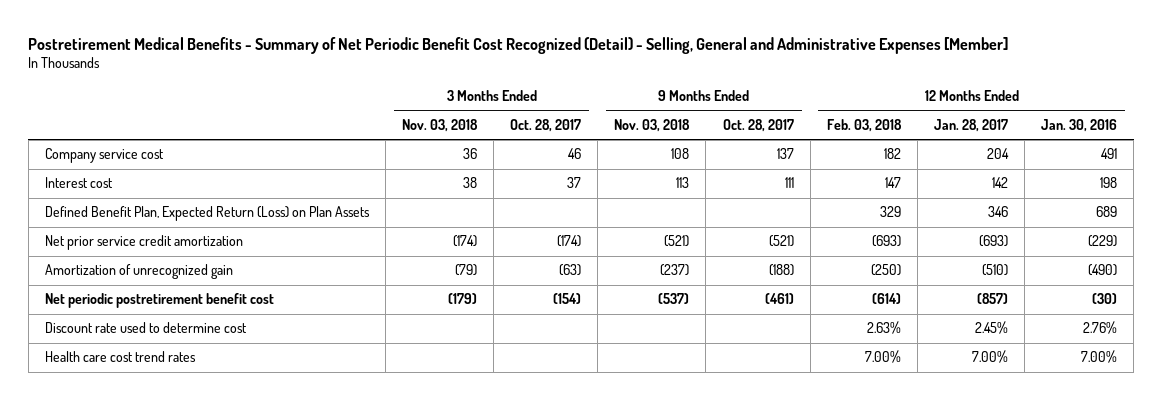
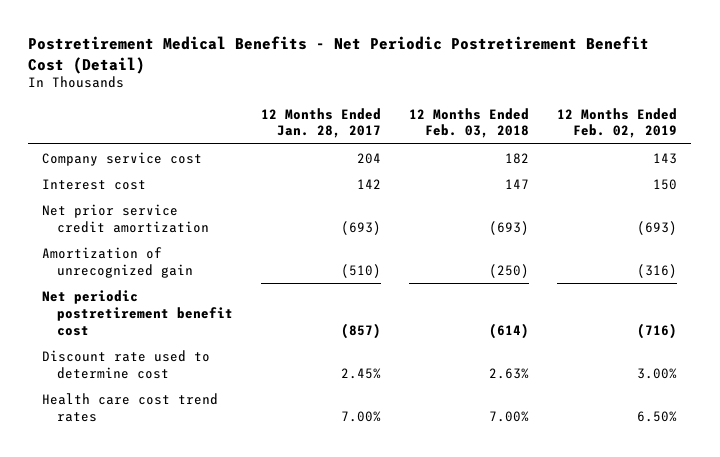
- Postretirement Medical Benefits - Summary of Net Periodic Benefit Cost Recognized (Detail) - Selling, General and Administrative Expenses [Member]
+ Postretirement Medical Benefits - Net Periodic Postretirement Benefit Cost (Detail)
- | 3 Months Ended Nov. 03, 2018 | 3 Months Ended Oct. 28, 2017 | 9 Months Ended Nov. 03, 2018 | 9 Months Ended Oct. 28, 2017 | 12 Months Ended Feb. 03, 2018 | 12 Months Ended Jan. 28, 2017 | 12 Months Ended Jan. 30, 2016
+ | 12 Months Ended Jan. 28, 2017 | 12 Months Ended Feb. 03, 2018 | 12 Months Ended Feb. 02, 2019
- Defined Benefit Plan, Expected Return (Loss) on Plan Assets | | | | | 329 | 346 | 689

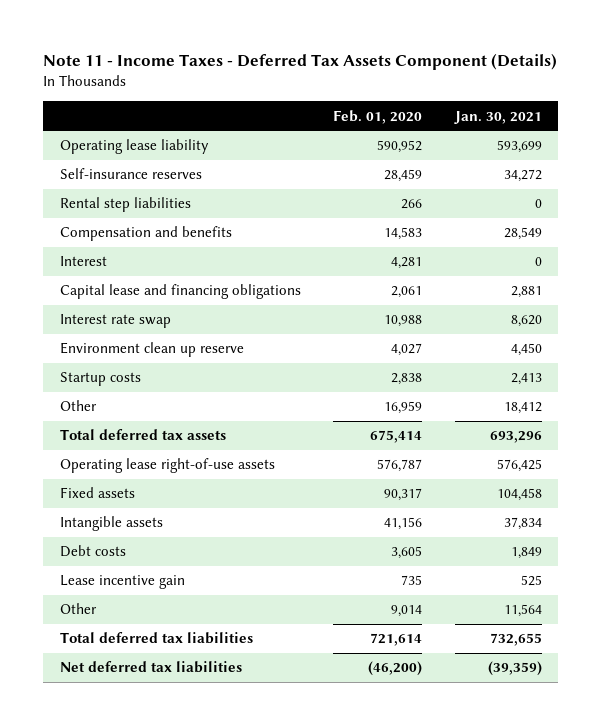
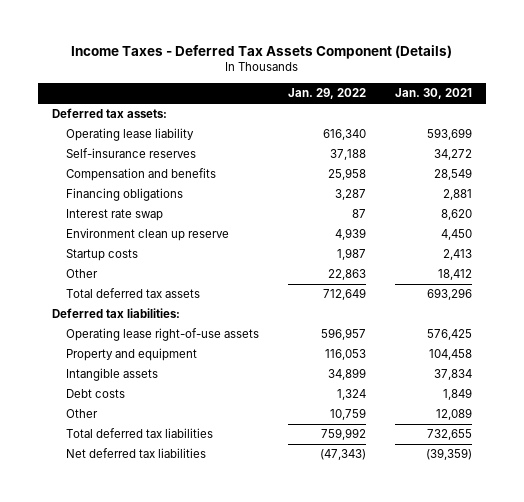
- Note 11 - Income Taxes - Deferred Tax Assets Component (Details)
+ Income Taxes - Deferred Tax Assets Component (Details)
- | Feb. 01, 2020 | Jan. 30, 2021
+ | Jan. 29, 2022 | Jan. 30, 2021
+ Deferred tax assets:
- Rental step liabilities | 266 | 0
- Interest | 4,281 | 0
- Capital lease and financing obligations | 2,061 | 2,881
+ Financing obligations | 3,287 | 2,881
+ Deferred tax liabilities:
- Fixed assets | 90,317 | 104,458
+ Property and equipment | 116,053 | 104,458
- Lease incentive gain | 735 | 525
- Other | 9,014 | 11,564
+ Other | 10,759 | 12,089

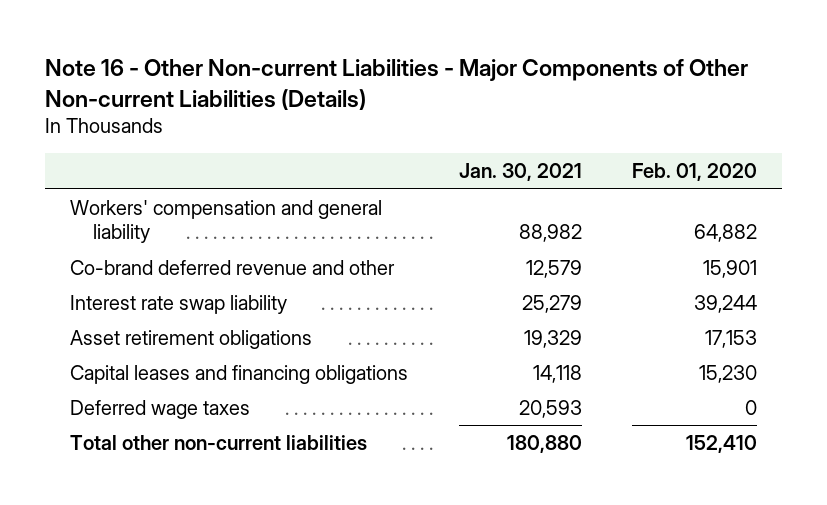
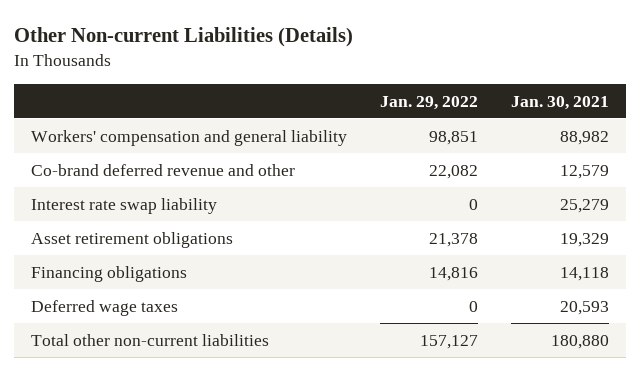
- Note 16 - Other Non-current Liabilities - Major Components of Other Non-current Liabilities (Details)
+ Other Non-current Liabilities (Details)
- | Jan. 30, 2021 | Feb. 01, 2020
+ | Jan. 29, 2022 | Jan. 30, 2021
- Capital leases and financing obligations | 14,118 | 15,230
+ Financing obligations | 14,816 | 14,118

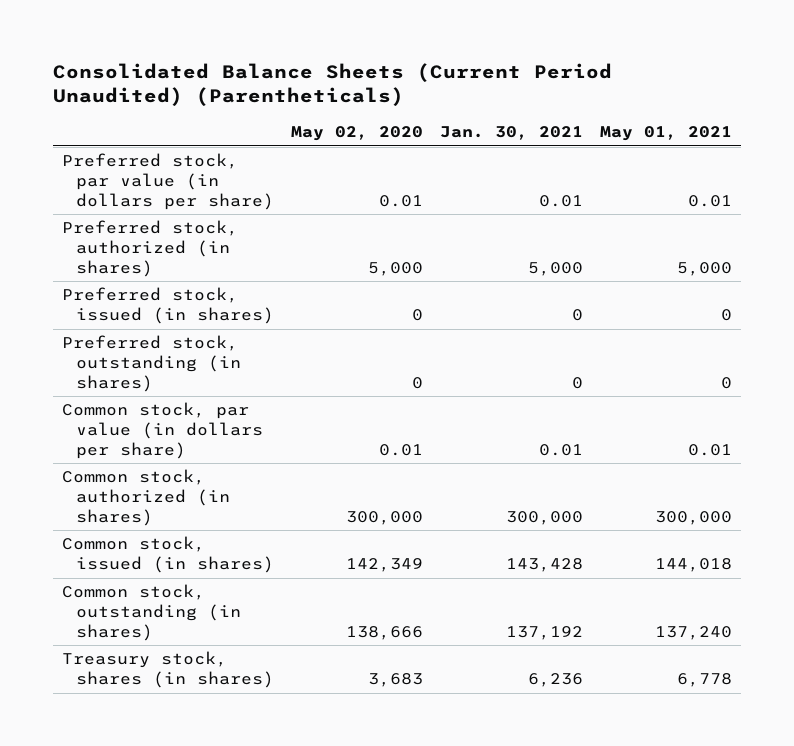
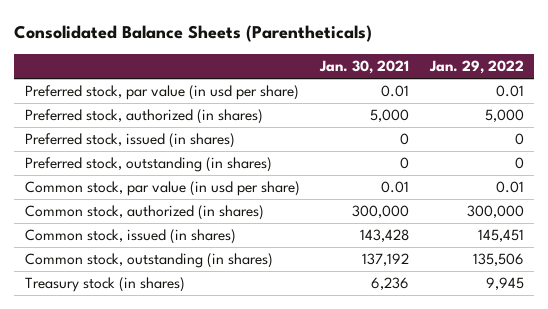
- Consolidated Balance Sheets (Current Period Unaudited) (Parentheticals)
+ Consolidated Balance Sheets (Parentheticals)
- | May 02, 2020 | Jan. 30, 2021 | May 01, 2021
+ | Jan. 30, 2021 | Jan. 29, 2022
- Preferred stock, par value (in dollars per share) | 0.01 | 0.01 | 0.01
+ Preferred stock, par value (in usd per share) | 0.01 | 0.01
- Common stock, par value (in dollars per share) | 0.01 | 0.01 | 0.01
+ Common stock, par value (in usd per share) | 0.01 | 0.01
- Treasury stock, shares (in shares) | 3,683 | 6,236 | 6,778
+ Treasury stock (in shares) | 6,236 | 9,945

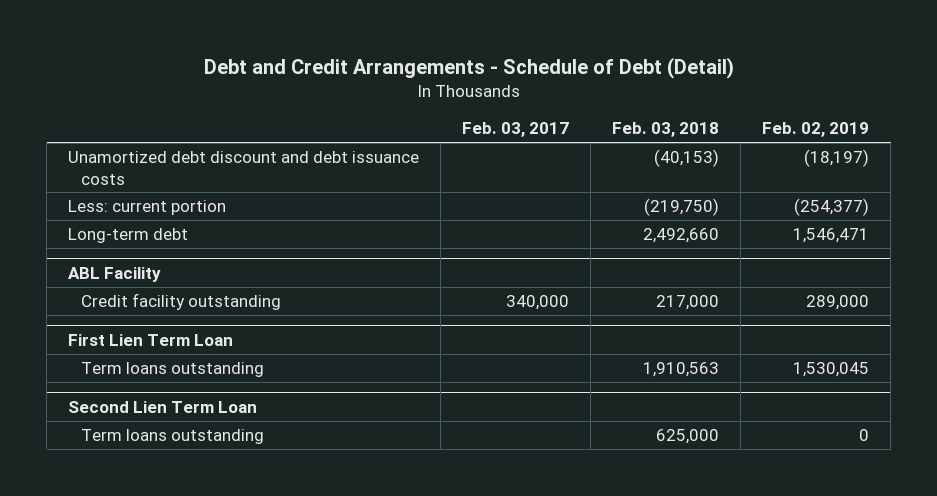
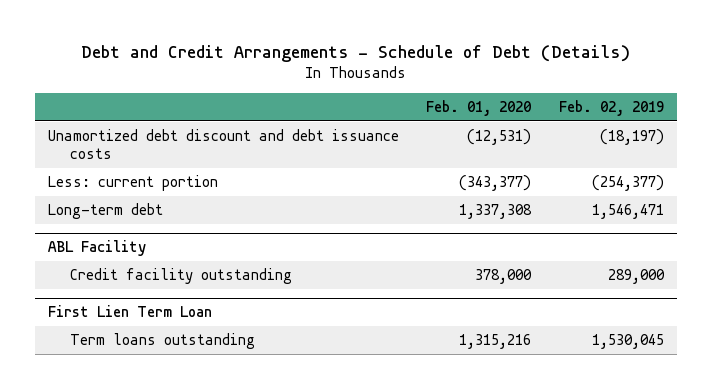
- Debt and Credit Arrangements - Schedule of Debt (Detail)
+ Debt and Credit Arrangements - Schedule of Debt (Details)
- | Feb. 03, 2017 | Feb. 03, 2018 | Feb. 02, 2019
+ | Feb. 01, 2020 | Feb. 02, 2019
- Second Lien Term Loan
- Term loans outstanding | | 625,000 | 0

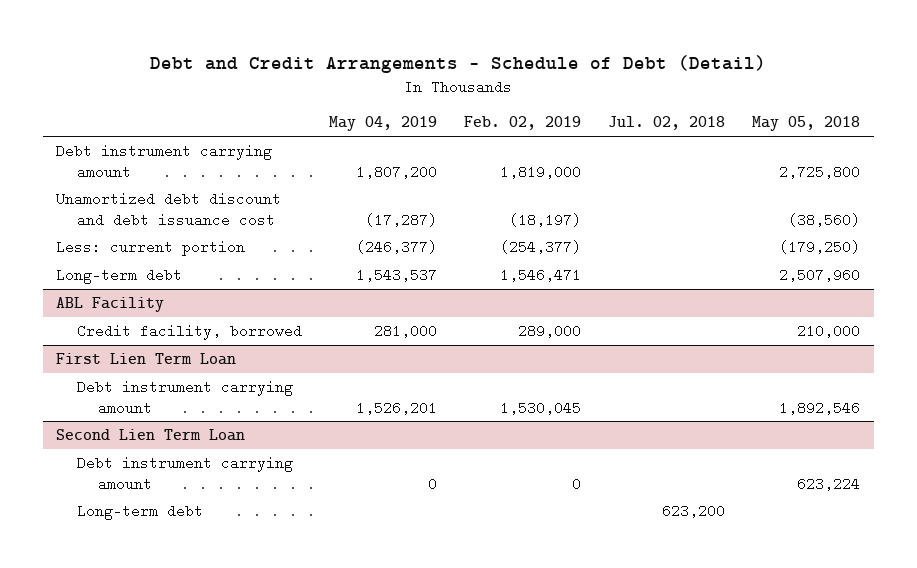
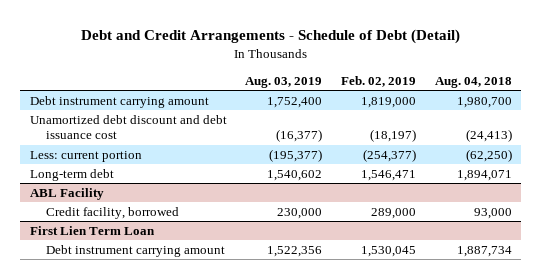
- | May 04, 2019 | Feb. 02, 2019 | Jul. 02, 2018 | May 05, 2018
+ | Aug. 03, 2019 | Feb. 02, 2019 | Aug. 04, 2018
- Second Lien Term Loan
- Debt instrument carrying amount | 0 | 0 | | 623,224
- Long-term debt | | | 623,200 |

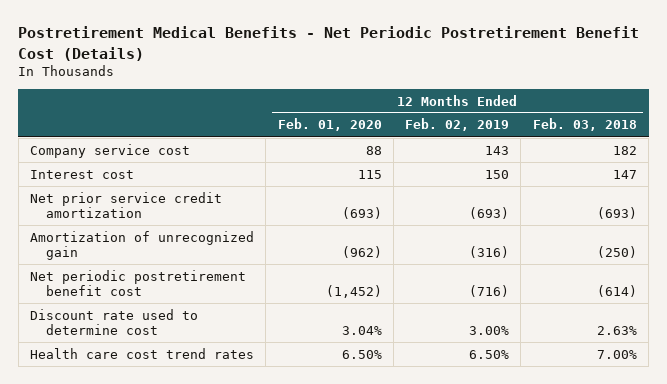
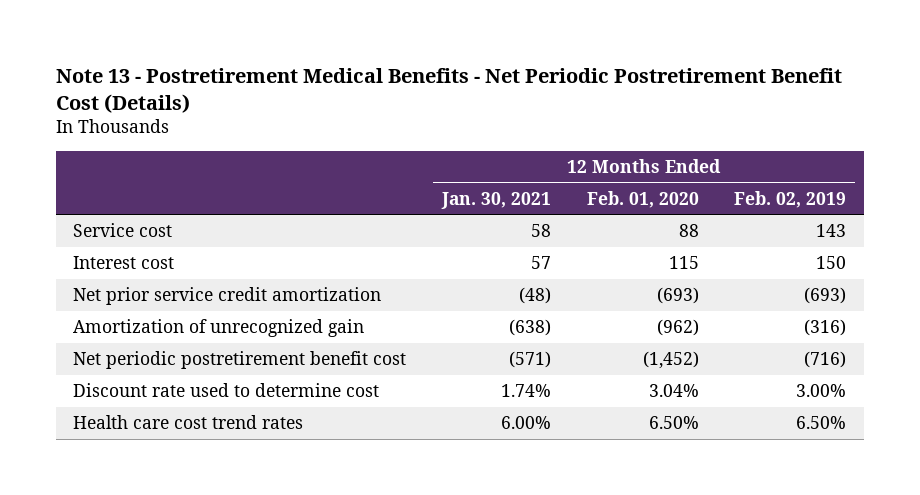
- Postretirement Medical Benefits - Net Periodic Postretirement Benefit Cost (Details)
+ Note 13 - Postretirement Medical Benefits - Net Periodic Postretirement Benefit Cost (Details)
- | 12 Months Ended Feb. 01, 2020 | 12 Months Ended Feb. 02, 2019 | 12 Months Ended Feb. 03, 2018
+ | 12 Months Ended Jan. 30, 2021 | 12 Months Ended Feb. 01, 2020 | 12 Months Ended Feb. 02, 2019
- Company service cost | 88 | 143 | 182
+ Service cost | 58 | 88 | 143

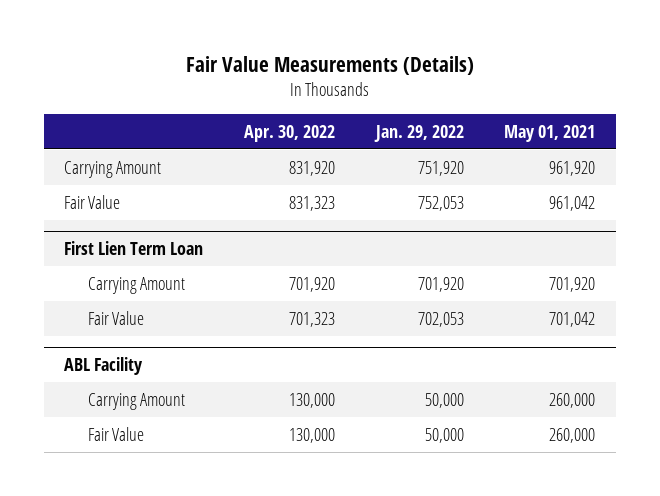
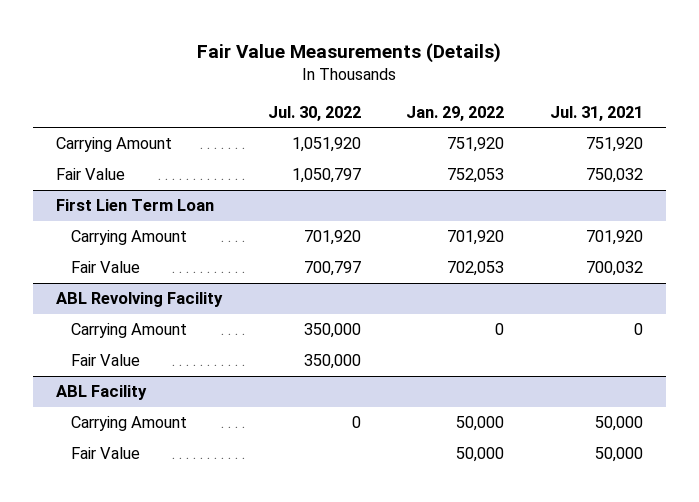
- | Apr. 30, 2022 | Jan. 29, 2022 | May 01, 2021
+ | Jul. 30, 2022 | Jan. 29, 2022 | Jul. 31, 2021
+ ABL Revolving Facility
+ Carrying Amount | 350,000 | 0 | 0
+ Fair Value | 350,000 | |

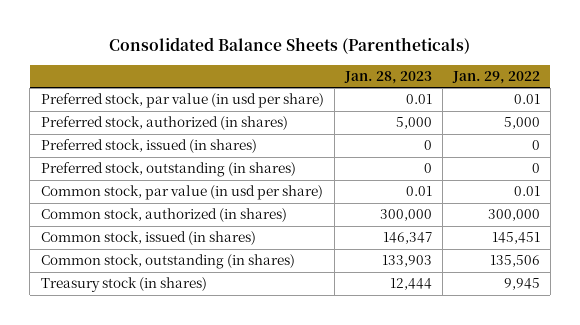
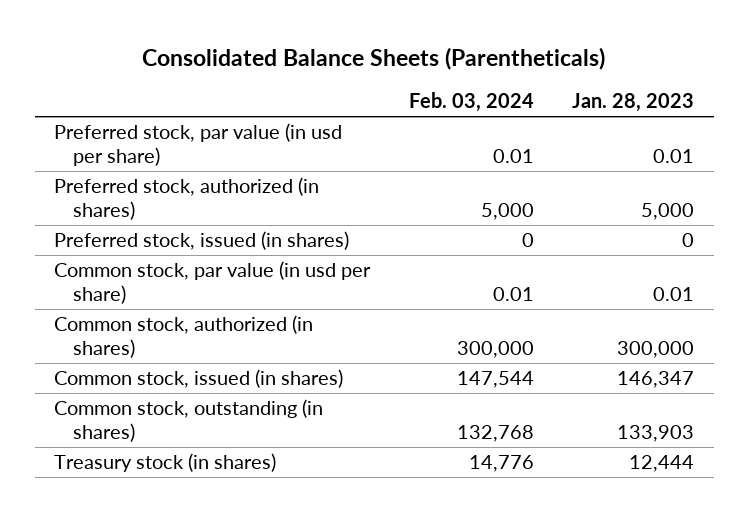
- | Jan. 28, 2023 | Jan. 29, 2022
+ | Feb. 03, 2024 | Jan. 28, 2023
- Preferred stock, outstanding (in shares) | 0 | 0

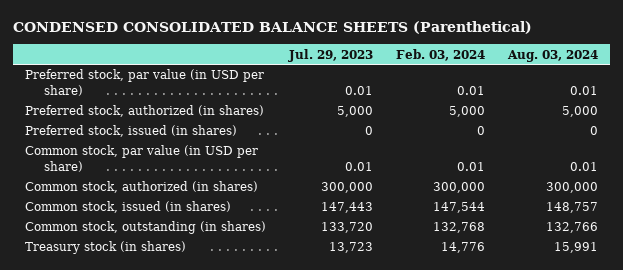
- Consolidated Balance Sheets (Parentheticals)
+ CONDENSED CONSOLIDATED BALANCE SHEETS (Parenthetical)
- | Feb. 03, 2024 | Jan. 28, 2023
+ | Jul. 29, 2023 | Feb. 03, 2024 | Aug. 03, 2024
- Preferred stock, par value (in usd per share) | 0.01 | 0.01
+ Preferred stock, par value (in USD per share) | 0.01 | 0.01 | 0.01
- Common stock, par value (in usd per share) | 0.01 | 0.01
+ Common stock, par value (in USD per share) | 0.01 | 0.01 | 0.01

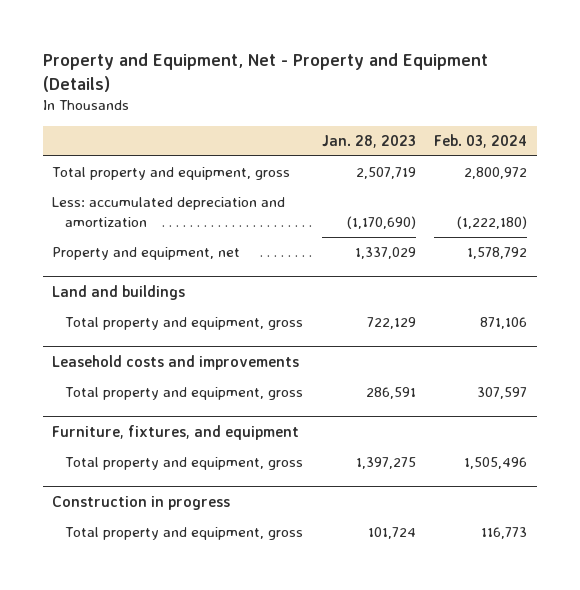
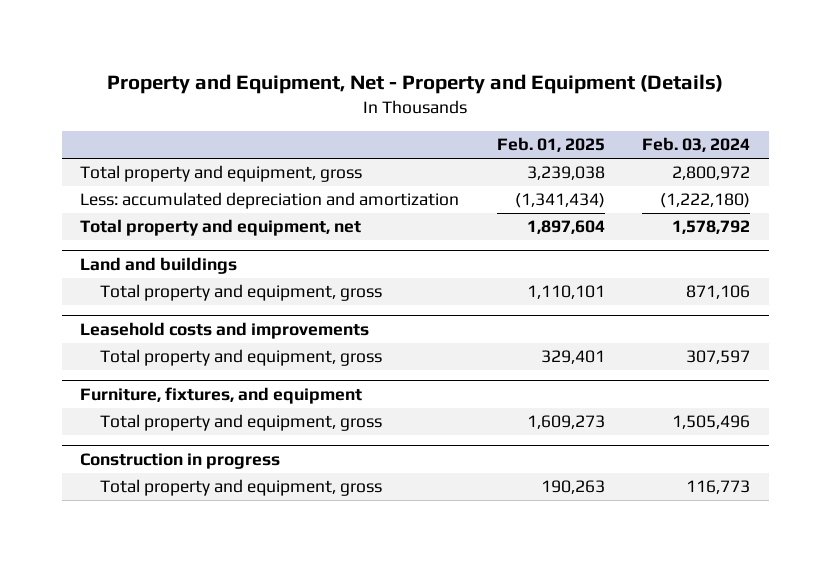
- | Jan. 28, 2023 | Feb. 03, 2024
+ | Feb. 01, 2025 | Feb. 03, 2024
- Property and equipment, net | 1,337,029 | 1,578,792
+ Total property and equipment, net | 1,897,604 | 1,578,792

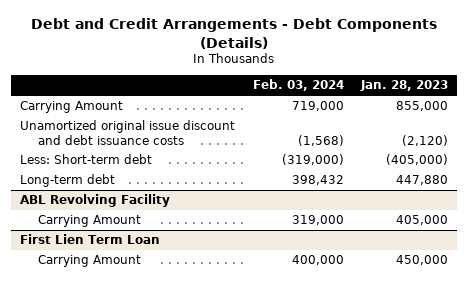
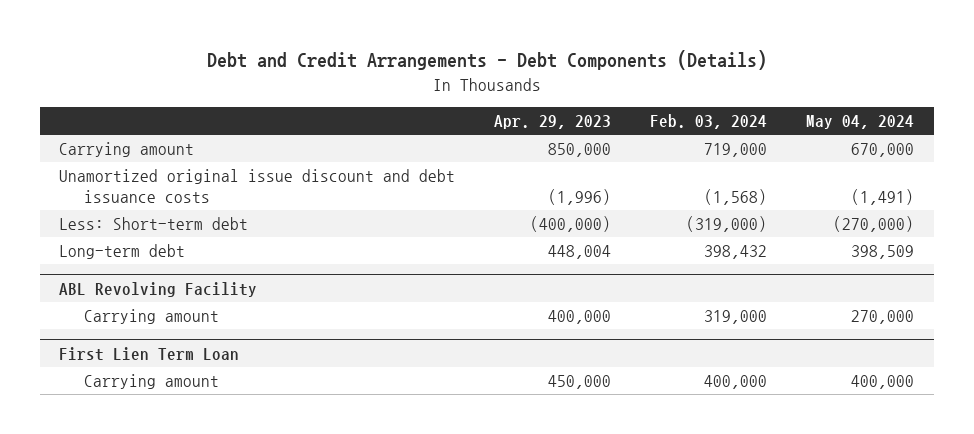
- | Feb. 03, 2024 | Jan. 28, 2023
+ | Apr. 29, 2023 | Feb. 03, 2024 | May 04, 2024
- Carrying Amount | 719,000 | 855,000
+ Carrying amount | 850,000 | 719,000 | 670,000
@ ABL Revolving Facility
- Carrying Amount | 319,000 | 405,000
+ Carrying amount | 400,000 | 319,000 | 270,000
@ First Lien Term Loan
- Carrying Amount | 400,000 | 450,000
+ Carrying amount | 450,000 | 400,000 | 400,000

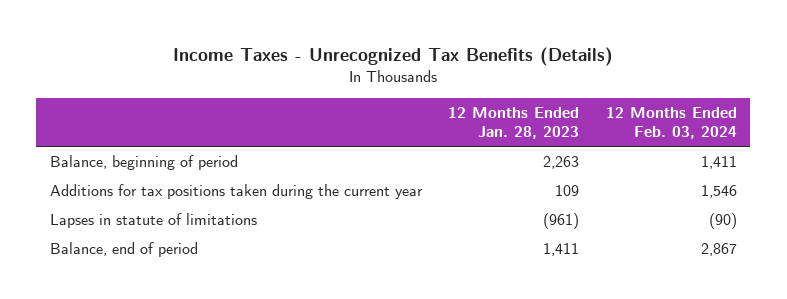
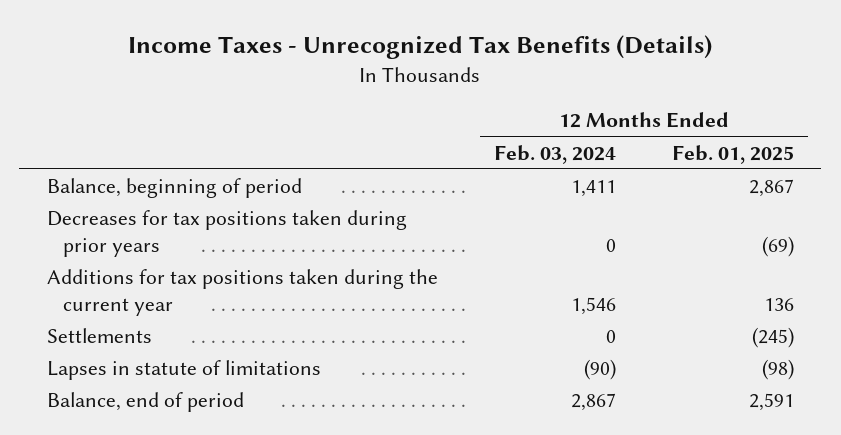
- | 12 Months Ended Jan. 28, 2023 | 12 Months Ended Feb. 03, 2024
+ | 12 Months Ended Feb. 03, 2024 | 12 Months Ended Feb. 01, 2025
+ Decreases for tax positions taken during prior years | 0 | (69)
+ Settlements | 0 | (245)

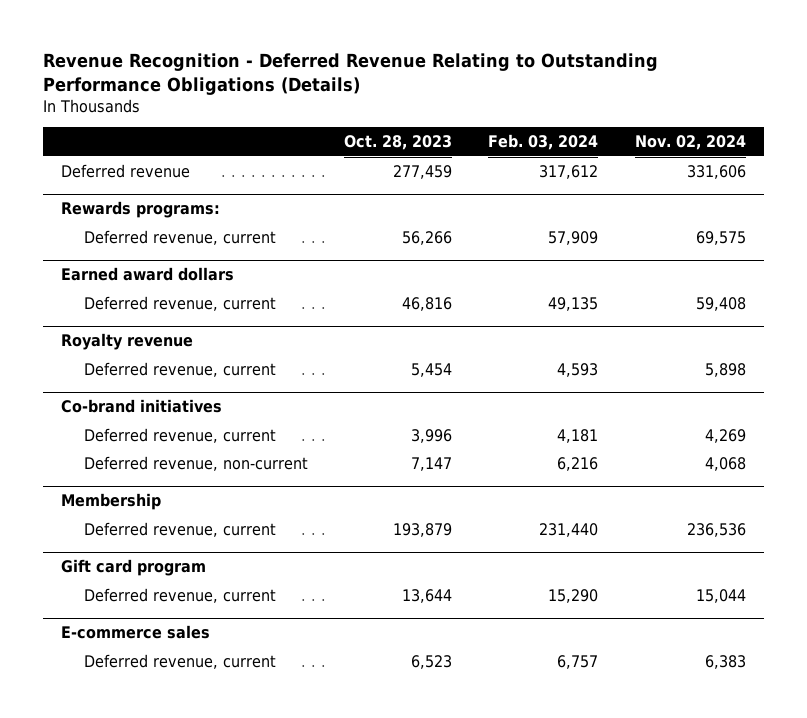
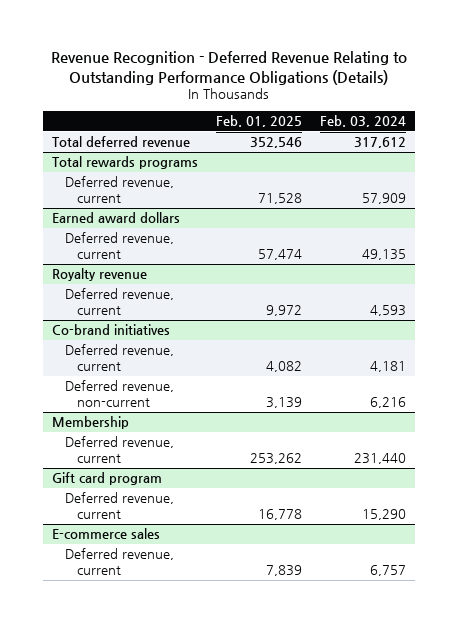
- | Oct. 28, 2023 | Feb. 03, 2024 | Nov. 02, 2024
+ | Feb. 01, 2025 | Feb. 03, 2024
- Deferred revenue | 277,459 | 317,612 | 331,606
- Rewards programs:
+ Total deferred revenue | 352,546 | 317,612
+ Total rewards programs

